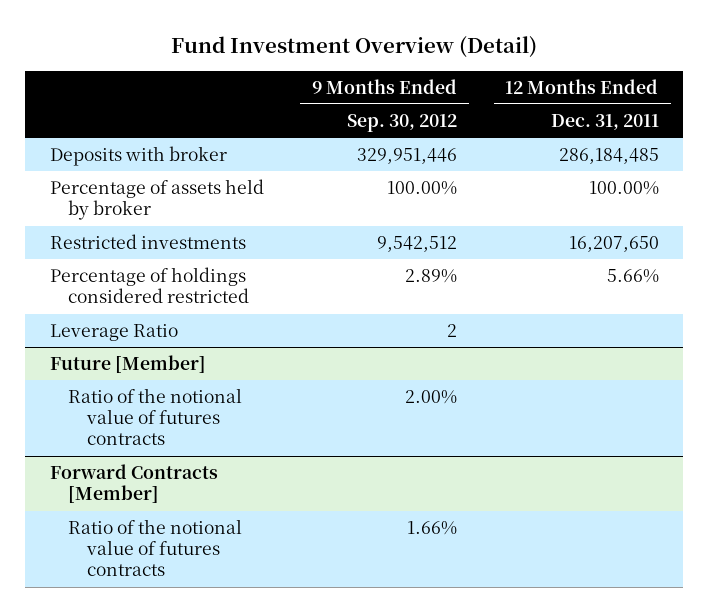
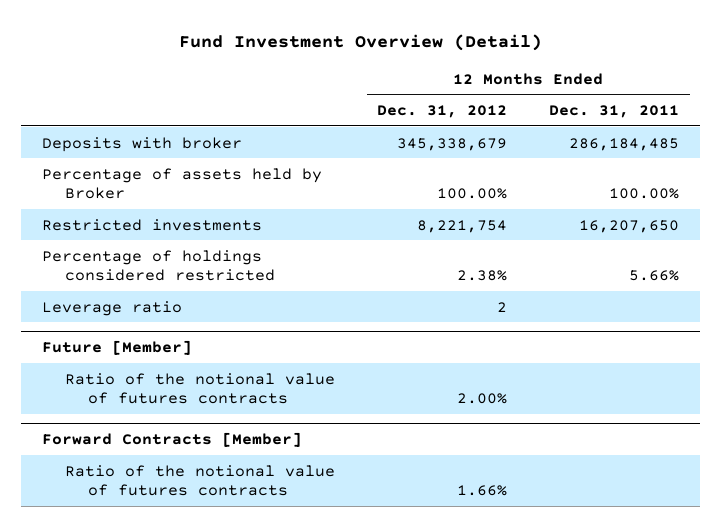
- | 9 Months Ended Sep. 30, 2012 | 12 Months Ended Dec. 31, 2011
+ | 12 Months Ended Dec. 31, 2012 | 12 Months Ended Dec. 31, 2011
- Percentage of assets held by broker | 100.00% | 100.00%
+ Percentage of assets held by Broker | 100.00% | 100.00%
- Leverage Ratio | 2 |
+ Leverage ratio | 2 |

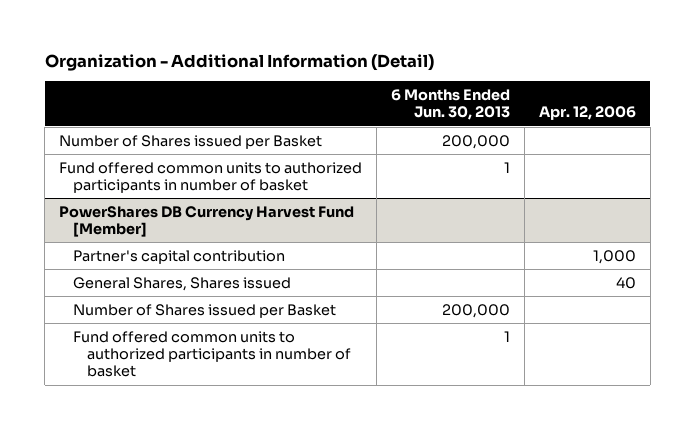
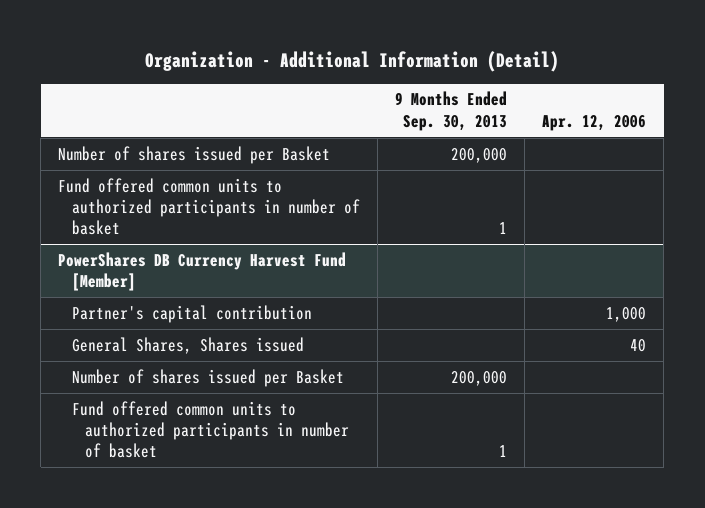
- | 6 Months Ended Jun. 30, 2013 | Apr. 12, 2006
+ | 9 Months Ended Sep. 30, 2013 | Apr. 12, 2006
- Number of Shares issued per Basket | 200,000 |
+ Number of shares issued per Basket | 200,000 |
@ PowerShares DB Currency Harvest Fund [Member]
- Number of Shares issued per Basket | 200,000 |
+ Number of shares issued per Basket | 200,000 |

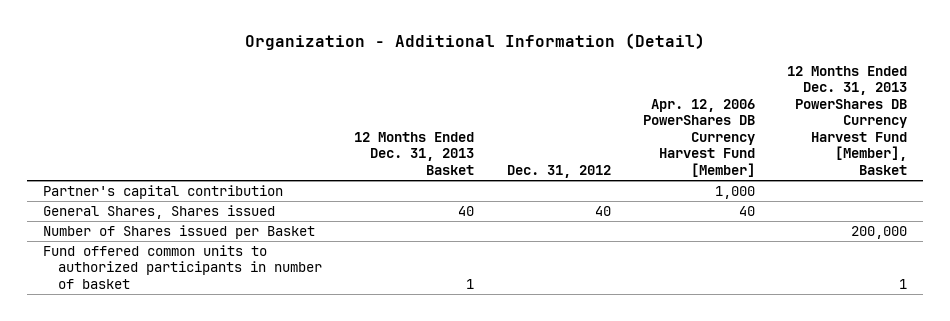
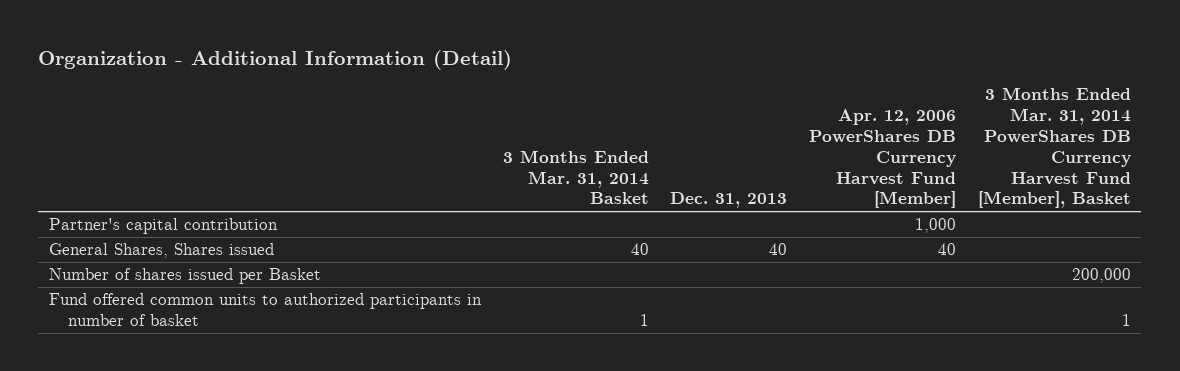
- | 12 Months Ended Dec. 31, 2013 Basket | Dec. 31, 2012 | Apr. 12, 2006 PowerShares DB Currency Harvest Fund [Member] | 12 Months Ended Dec. 31, 2013 PowerShares DB Currency Harvest Fund [Member], Basket
+ | 3 Months Ended Mar. 31, 2014 Basket | Dec. 31, 2013 | Apr. 12, 2006 PowerShares DB Currency Harvest Fund [Member] | 3 Months Ended Mar. 31, 2014 PowerShares DB Currency Harvest Fund [Member], Basket
- Number of Shares issued per Basket | | | | 200,000
+ Number of shares issued per Basket | | | | 200,000

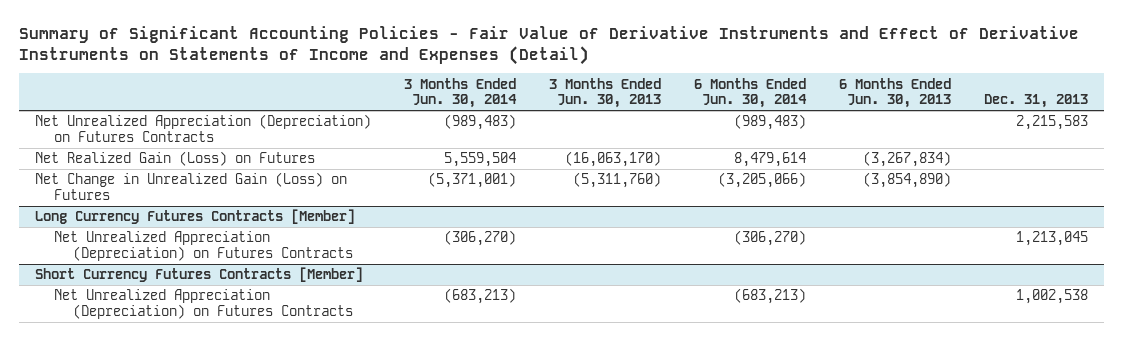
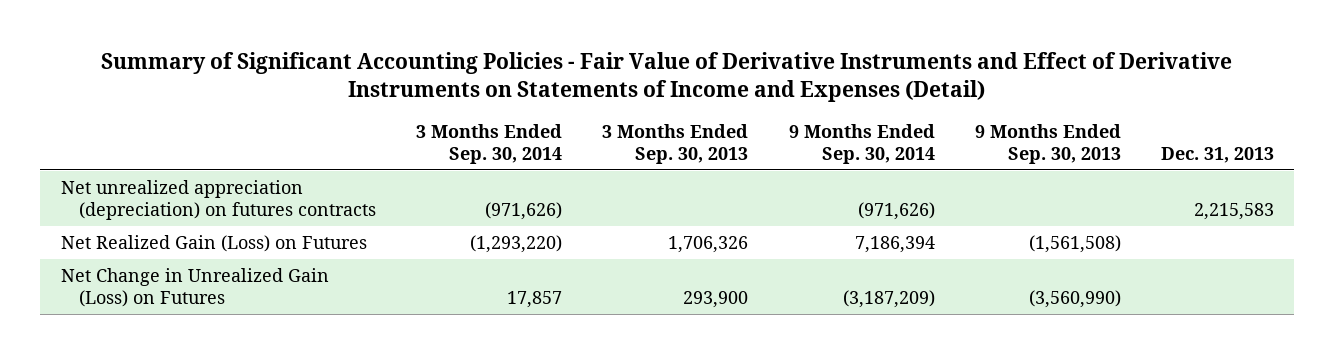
- | 3 Months Ended Jun. 30, 2014 | 3 Months Ended Jun. 30, 2013 | 6 Months Ended Jun. 30, 2014 | 6 Months Ended Jun. 30, 2013 | Dec. 31, 2013
+ | 3 Months Ended Sep. 30, 2014 | 3 Months Ended Sep. 30, 2013 | 9 Months Ended Sep. 30, 2014 | 9 Months Ended Sep. 30, 2013 | Dec. 31, 2013
- Net Unrealized Appreciation (Depreciation) on Futures Contracts | (989,483) | | (989,483) | | 2,215,583
+ Net unrealized appreciation (depreciation) on futures contracts | (971,626) | | (971,626) | | 2,215,583
- Long Currency Futures Contracts [Member]
- Net Unrealized Appreciation (Depreciation) on Futures Contracts | (306,270) | | (306,270) | | 1,213,045
- Short Currency Futures Contracts [Member]
- Net Unrealized Appreciation (Depreciation) on Futures Contracts | (683,213) | | (683,213) | | 1,002,538

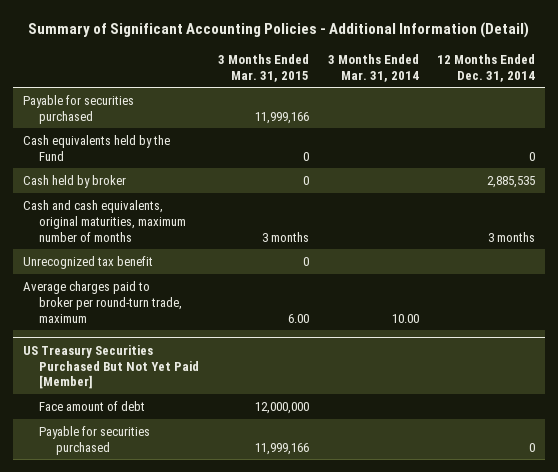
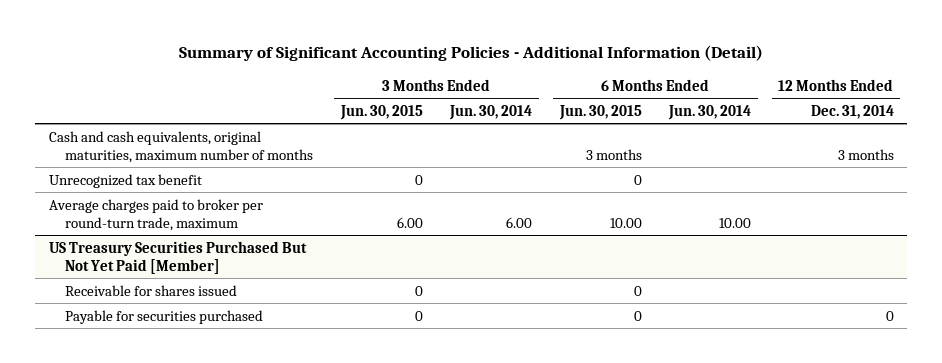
- | 3 Months Ended Mar. 31, 2015 | 3 Months Ended Mar. 31, 2014 | 12 Months Ended Dec. 31, 2014
+ | 3 Months Ended Jun. 30, 2015 | 3 Months Ended Jun. 30, 2014 | 6 Months Ended Jun. 30, 2015 | 6 Months Ended Jun. 30, 2014 | 12 Months Ended Dec. 31, 2014
- Payable for securities purchased | 11,999,166 | |
- Cash equivalents held by the Fund | 0 | | 0
- Cash held by broker | 0 | | 2,885,535
@ US Treasury Securities Purchased But Not Yet Paid [Member]
- Face amount of debt | 12,000,000 | |
+ Receivable for shares issued | 0 | | 0 | |

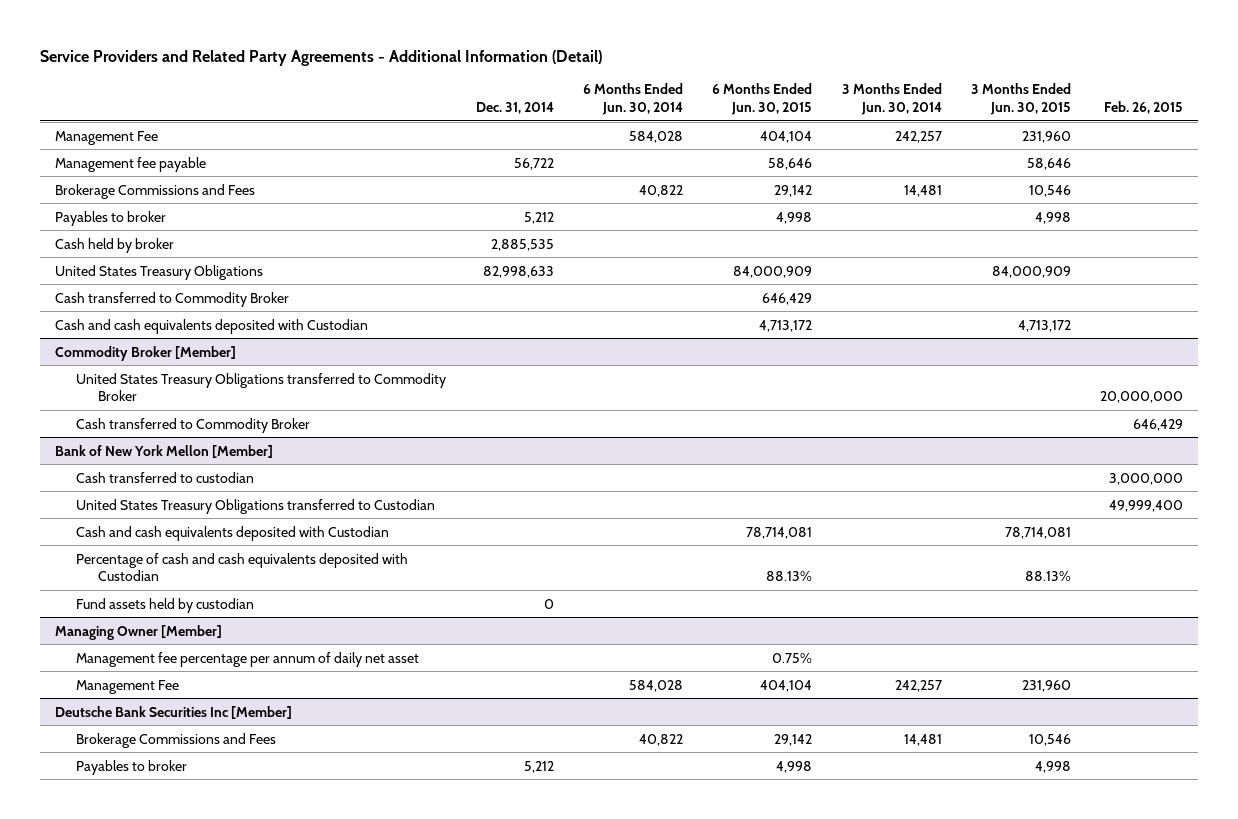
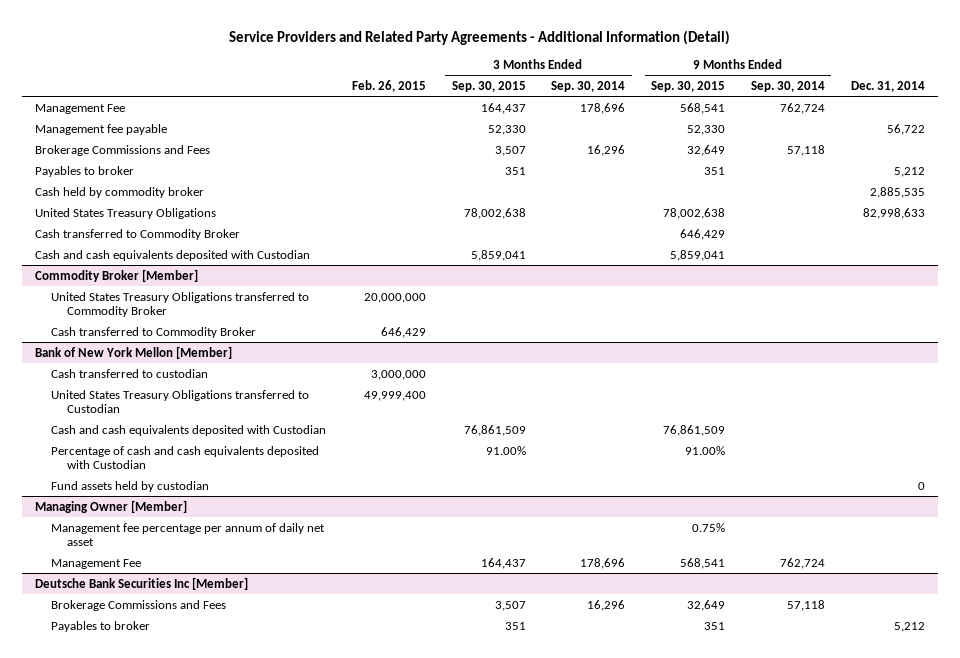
- | Dec. 31, 2014 | 6 Months Ended Jun. 30, 2014 | 6 Months Ended Jun. 30, 2015 | 3 Months Ended Jun. 30, 2014 | 3 Months Ended Jun. 30, 2015 | Feb. 26, 2015
+ | Feb. 26, 2015 | 3 Months Ended Sep. 30, 2015 | 3 Months Ended Sep. 30, 2014 | 9 Months Ended Sep. 30, 2015 | 9 Months Ended Sep. 30, 2014 | Dec. 31, 2014
- Cash held by broker | 2,885,535 | | | | |
+ Cash held by commodity broker | | | | | | 2,885,535

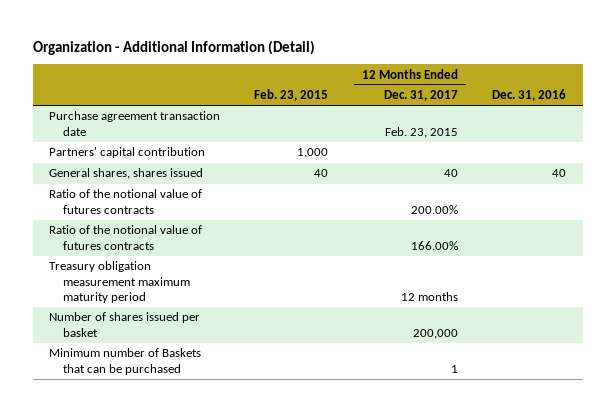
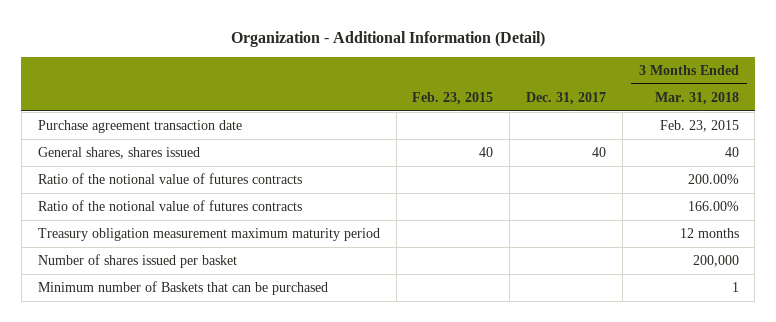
- | Feb. 23, 2015 | 12 Months Ended Dec. 31, 2017 | Dec. 31, 2016
+ | Feb. 23, 2015 | Dec. 31, 2017 | 3 Months Ended Mar. 31, 2018
- Partners' capital contribution | 1,000 | |

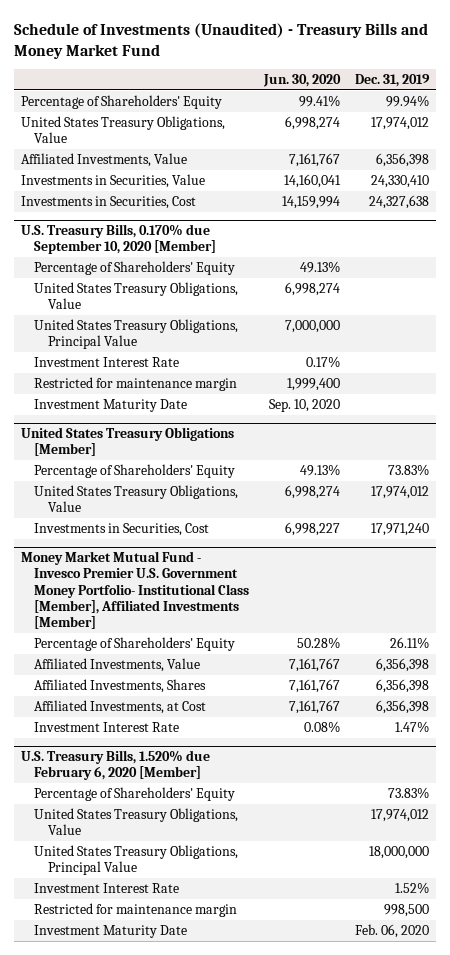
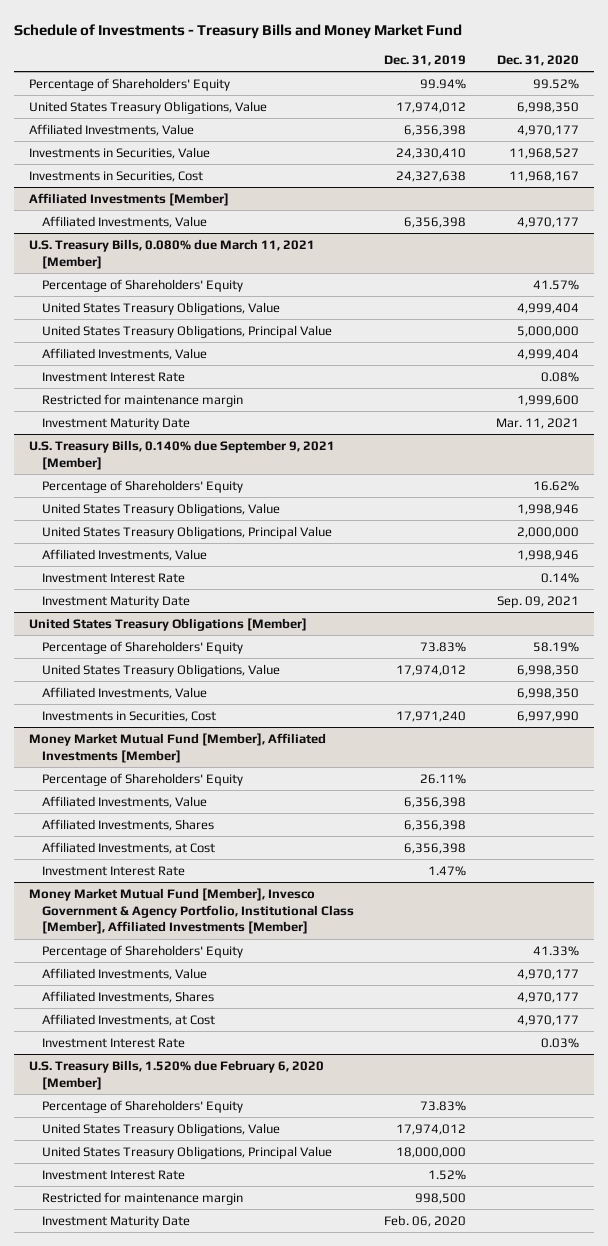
- Schedule of Investments (Unaudited) - Treasury Bills and Money Market Fund
+ Schedule of Investments - Treasury Bills and Money Market Fund
- | Jun. 30, 2020 | Dec. 31, 2019
+ | Dec. 31, 2019 | Dec. 31, 2020
- U.S. Treasury Bills, 0.170% due September 10, 2020 [Member]
- Percentage of Shareholders' Equity | 49.13% |
- United States Treasury Obligations, Value | 6,998,274 |
- United States Treasury Obligations, Principal Value | 7,000,000 |
- Investment Interest Rate | 0.17% |
- Restricted for maintenance margin | 1,999,400 |
- Investment Maturity Date | Sep. 10, 2020 |
+ Affiliated Investments [Member]
+ Affiliated Investments, Value | 6,356,398 | 4,970,177
+ U.S. Treasury Bills, 0.080% due March 11, 2021 [Member]
+ Percentage of Shareholders' Equity | | 41.57%
+ United States Treasury Obligations, Value | | 4,999,404
+ United States Treasury Obligations, Principal Value | | 5,000,000
+ Affiliated Investments, Value | | 4,999,404
+ Investment Interest Rate | | 0.08%
+ Restricted for maintenance margin | | 1,999,600
+ Investment Maturity Date | | Mar. 11, 2021
+ U.S. Treasury Bills, 0.140% due September 9, 2021 [Member]
+ Percentage of Shareholders' Equity | | 16.62%
+ United States Treasury Obligations, Value | | 1,998,946
+ United States Treasury Obligations, Principal Value | | 2,000,000
+ Affiliated Investments, Value | | 1,998,946
+ Investment Interest Rate | | 0.14%
+ Investment Maturity Date | | Sep. 09, 2021
@ United States Treasury Obligations [Member]
+ Affiliated Investments, Value | | 6,998,350
- Money Market Mutual Fund - Invesco Premier U.S. Government Money Portfolio- Institutional Class [Member], Affiliated Investments [Member]
+ Money Market Mutual Fund [Member], Affiliated Investments [Member]
+ Money Market Mutual Fund [Member], Invesco Government & Agency Portfolio, Institutional Class [Member], Affiliated Investments [Member]
+ Percentage of Shareholders' Equity | | 41.33%
+ Affiliated Investments, Value | | 4,970,177
+ Affiliated Investments, Shares | | 4,970,177
+ Affiliated Investments, at Cost | | 4,970,177
+ Investment Interest Rate | | 0.03%

